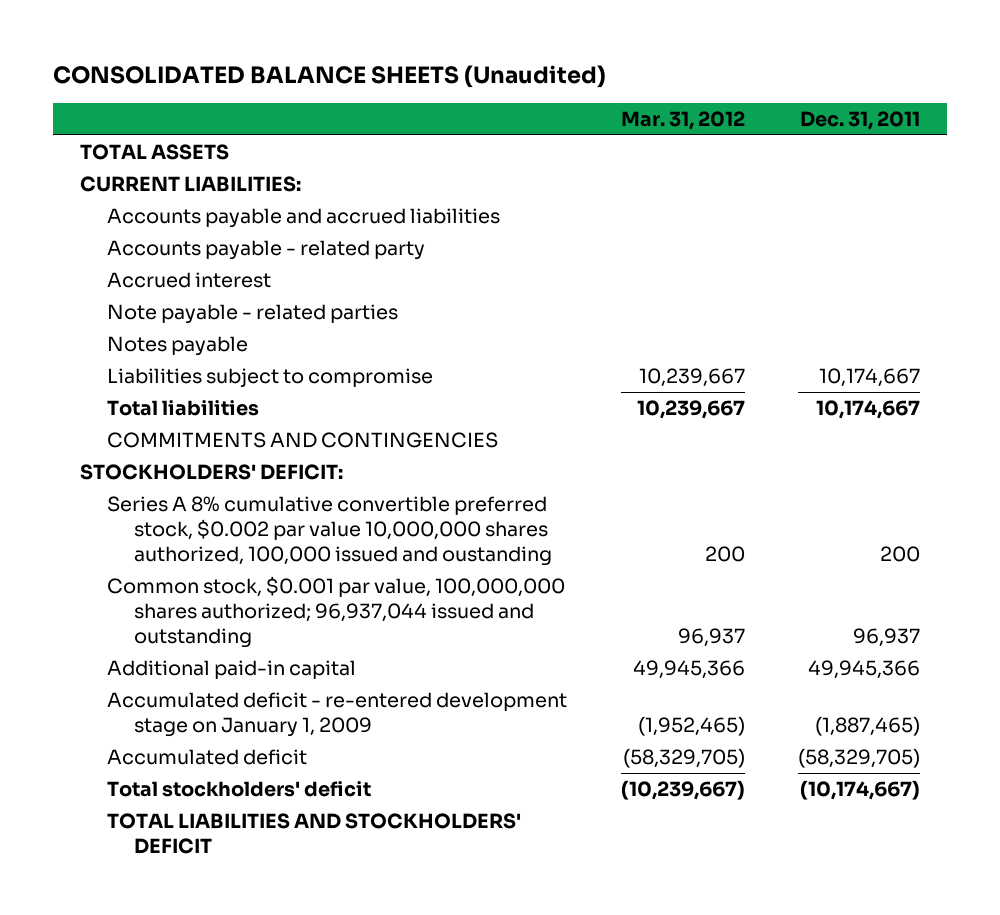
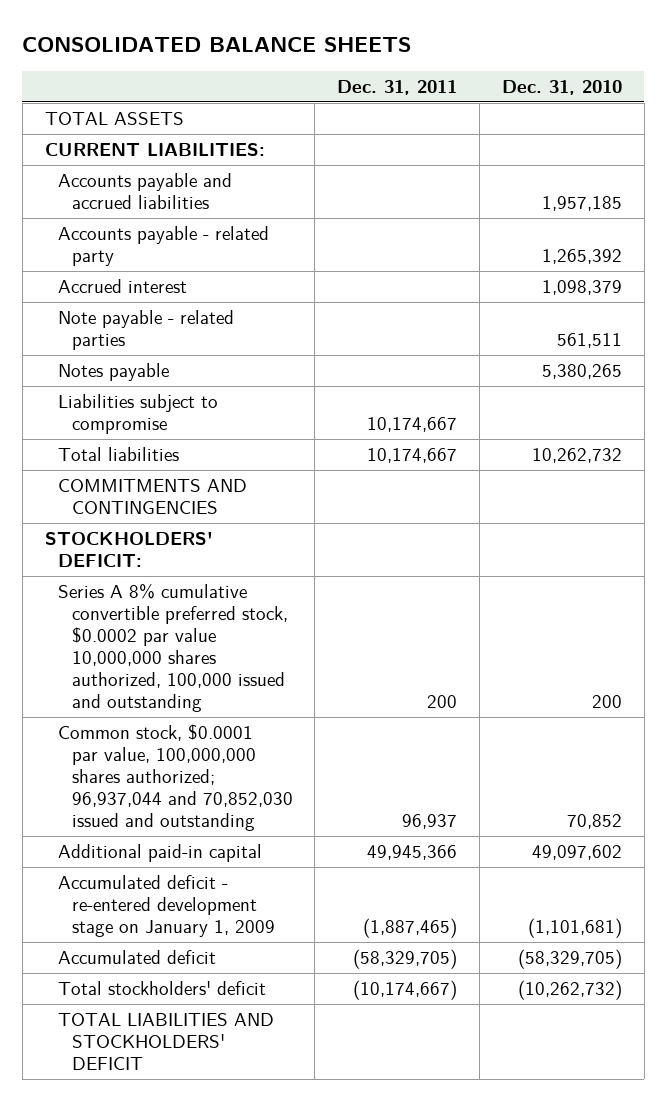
- CONSOLIDATED BALANCE SHEETS (Unaudited)
+ CONSOLIDATED BALANCE SHEETS
- | Mar. 31, 2012 | Dec. 31, 2011
+ | Dec. 31, 2011 | Dec. 31, 2010
- Series A 8% cumulative convertible preferred stock, $0.002 par value 10,000,000 shares authorized, 100,000 issued and oustanding | 200 | 200
- Common stock, $0.001 par value, 100,000,000 shares authorized; 96,937,044 issued and outstanding | 96,937 | 96,937
+ Series A 8% cumulative convertible preferred stock, $0.0002 par value 10,000,000 shares authorized, 100,000 issued and outstanding | 200 | 200
+ Common stock, $0.0001 par value, 100,000,000 shares authorized; 96,937,044 and 70,852,030 issued and outstanding | 96,937 | 70,852

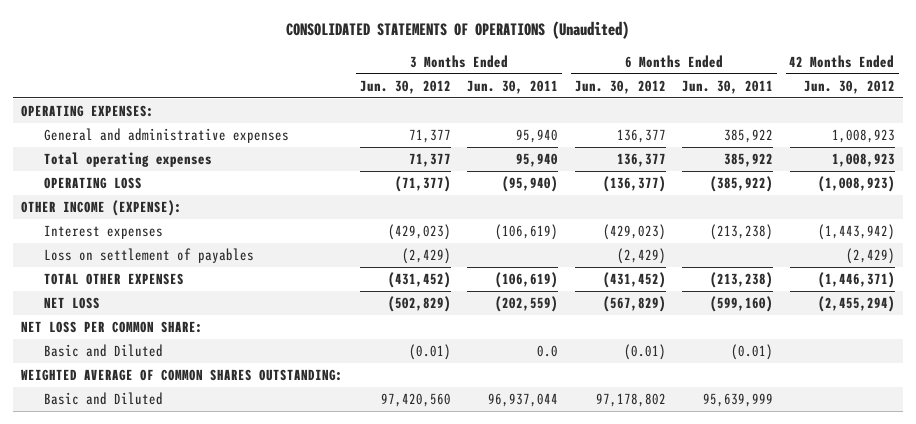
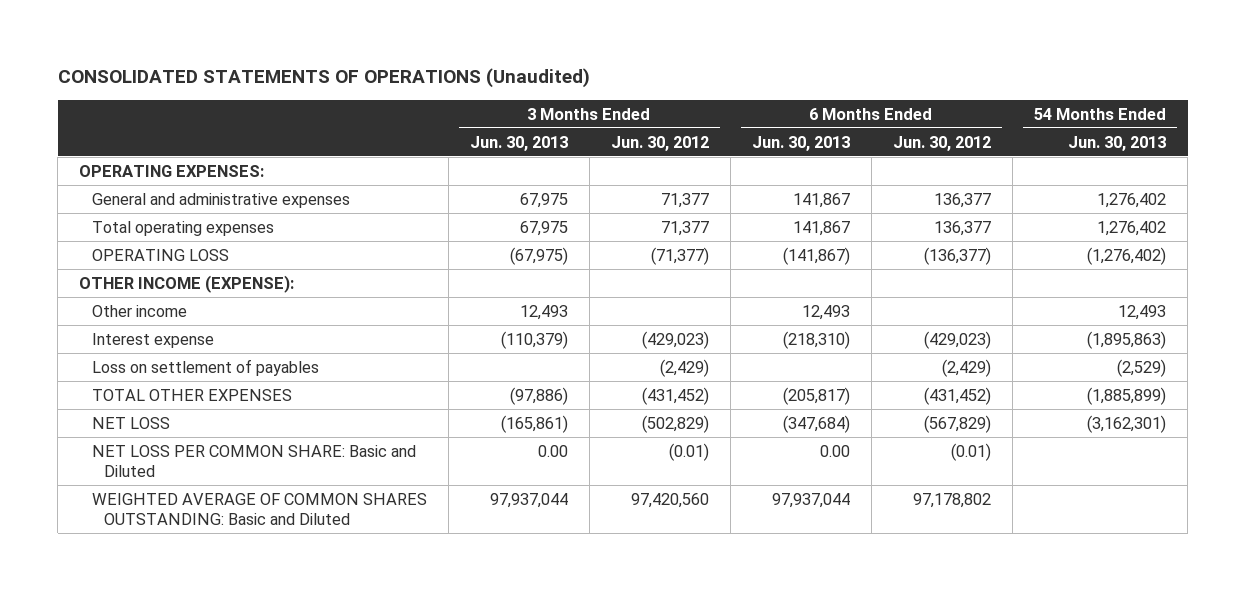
- | 3 Months Ended Jun. 30, 2012 | 3 Months Ended Jun. 30, 2011 | 6 Months Ended Jun. 30, 2012 | 6 Months Ended Jun. 30, 2011 | 42 Months Ended Jun. 30, 2012
+ | 3 Months Ended Jun. 30, 2013 | 3 Months Ended Jun. 30, 2012 | 6 Months Ended Jun. 30, 2013 | 6 Months Ended Jun. 30, 2012 | 54 Months Ended Jun. 30, 2013
- Interest expenses | (429,023) | (106,619) | (429,023) | (213,238) | (1,443,942)
+ Other income | 12,493 | | 12,493 | | 12,493
+ Interest expense | (110,379) | (429,023) | (218,310) | (429,023) | (1,895,863)
- NET LOSS PER COMMON SHARE:
- Basic and Diluted | (0.01) | 0.0 | (0.01) | (0.01) |
- WEIGHTED AVERAGE OF COMMON SHARES OUTSTANDING:
- Basic and Diluted | 97,420,560 | 96,937,044 | 97,178,802 | 95,639,999 |
+ NET LOSS PER COMMON SHARE: Basic and Diluted | 0.00 | (0.01) | 0.00 | (0.01) |
+ WEIGHTED AVERAGE OF COMMON SHARES OUTSTANDING: Basic and Diluted | 97,937,044 | 97,420,560 | 97,937,044 | 97,178,802 |

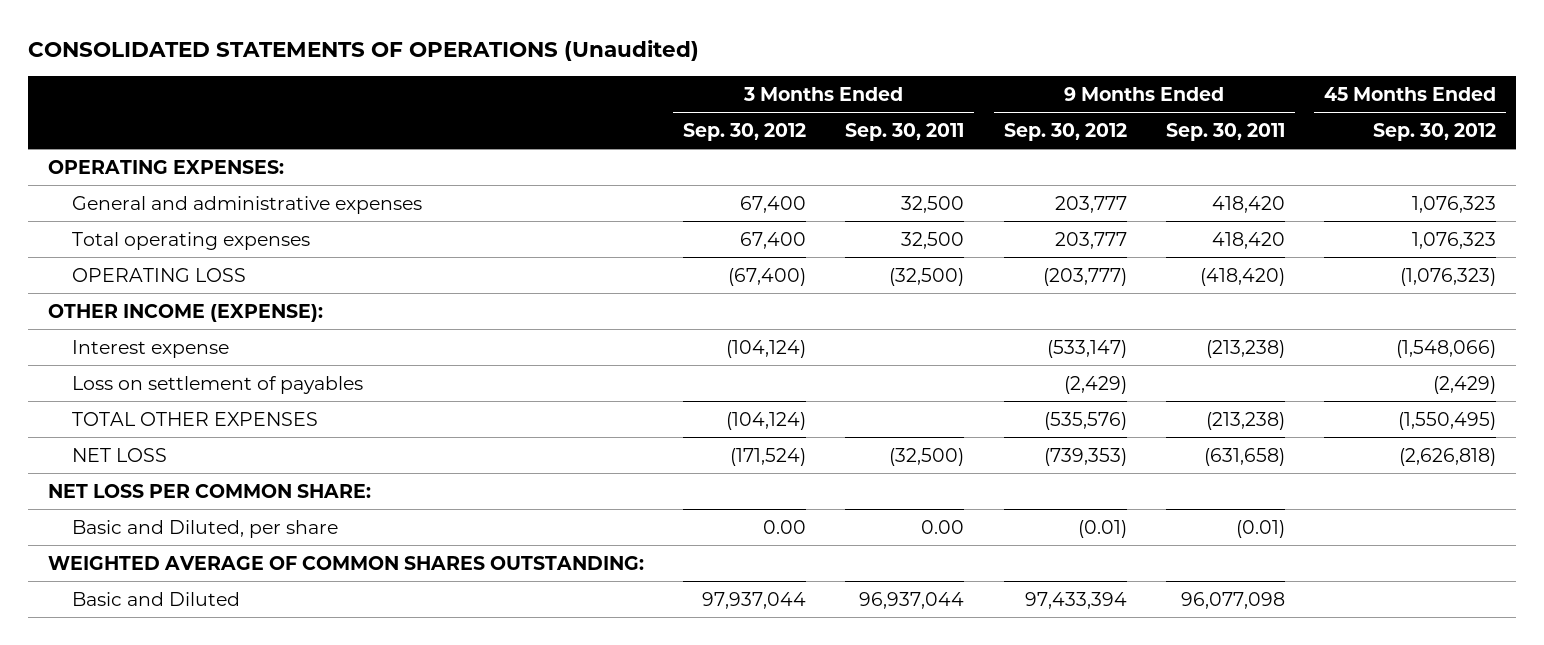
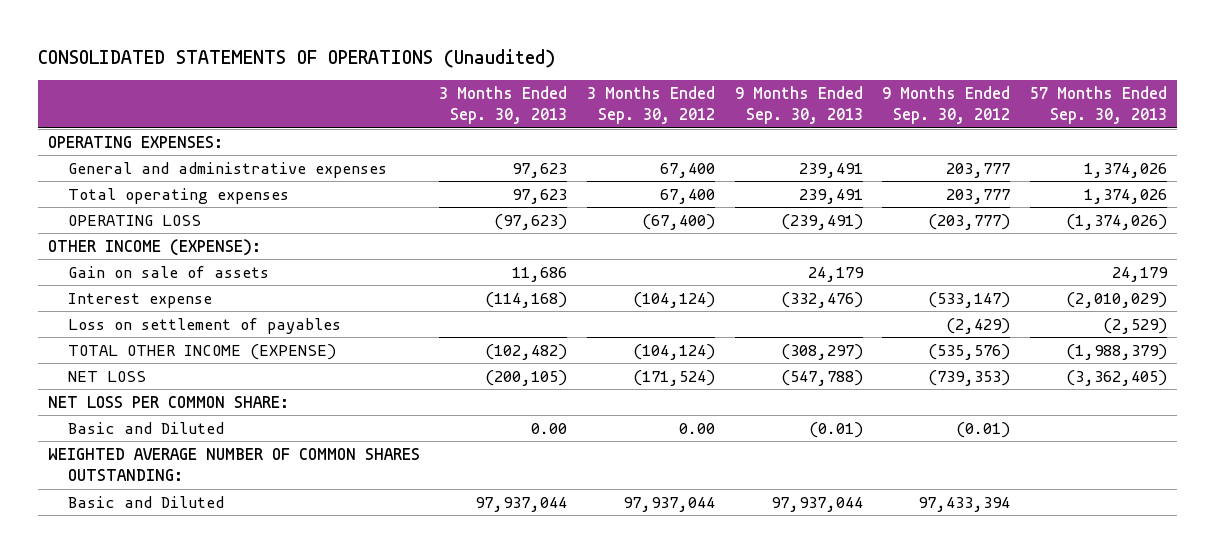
- | 3 Months Ended Sep. 30, 2012 | 3 Months Ended Sep. 30, 2011 | 9 Months Ended Sep. 30, 2012 | 9 Months Ended Sep. 30, 2011 | 45 Months Ended Sep. 30, 2012
+ | 3 Months Ended Sep. 30, 2013 | 3 Months Ended Sep. 30, 2012 | 9 Months Ended Sep. 30, 2013 | 9 Months Ended Sep. 30, 2012 | 57 Months Ended Sep. 30, 2013
+ Gain on sale of assets | 11,686 | | 24,179 | | 24,179
- TOTAL OTHER EXPENSES | (104,124) | | (535,576) | (213,238) | (1,550,495)
+ TOTAL OTHER INCOME (EXPENSE) | (102,482) | (104,124) | (308,297) | (535,576) | (1,988,379)
- Basic and Diluted, per share | 0.00 | 0.00 | (0.01) | (0.01) |
- WEIGHTED AVERAGE OF COMMON SHARES OUTSTANDING:
+ Basic and Diluted | 0.00 | 0.00 | (0.01) | (0.01) |
+ WEIGHTED AVERAGE NUMBER OF COMMON SHARES OUTSTANDING:

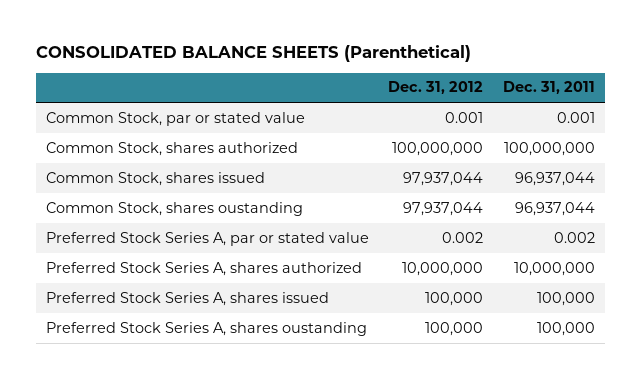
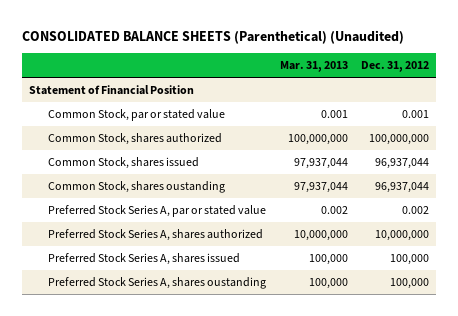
- CONSOLIDATED BALANCE SHEETS (Parenthetical)
+ CONSOLIDATED BALANCE SHEETS (Parenthetical) (Unaudited)
- | Dec. 31, 2012 | Dec. 31, 2011
+ | Mar. 31, 2013 | Dec. 31, 2012
+ Statement of Financial Position
- Common Stock, shares issued | 97,937,044 | 96,937,044
- Common Stock, shares oustanding | 97,937,044 | 96,937,044
+ Common Stock, shares issued | 97,937,044 | 96,937,044
+ Common Stock, shares oustanding | 97,937,044 | 96,937,044

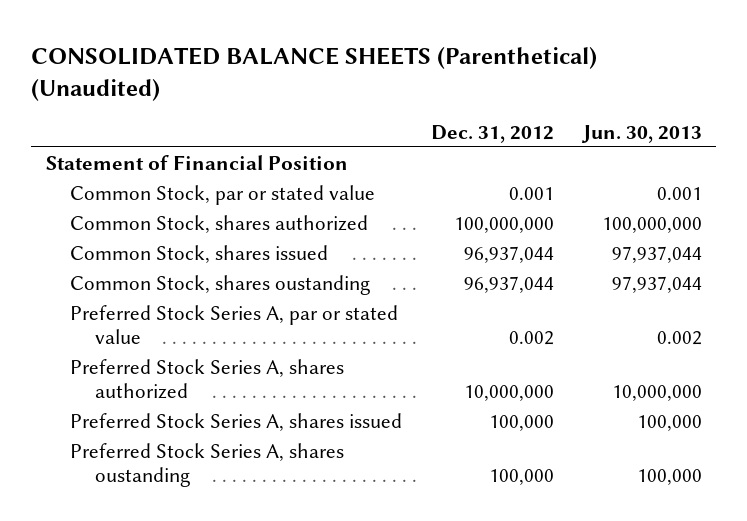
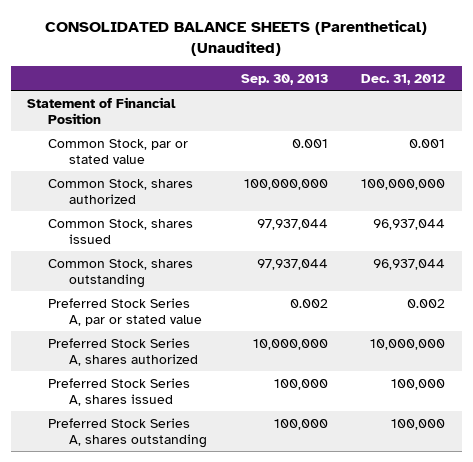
- | Dec. 31, 2012 | Jun. 30, 2013
+ | Sep. 30, 2013 | Dec. 31, 2012
- Common Stock, shares oustanding | 96,937,044 | 97,937,044
+ Common Stock, shares outstanding | 97,937,044 | 96,937,044
- Preferred Stock Series A, shares oustanding | 100,000 | 100,000
+ Preferred Stock Series A, shares outstanding | 100,000 | 100,000

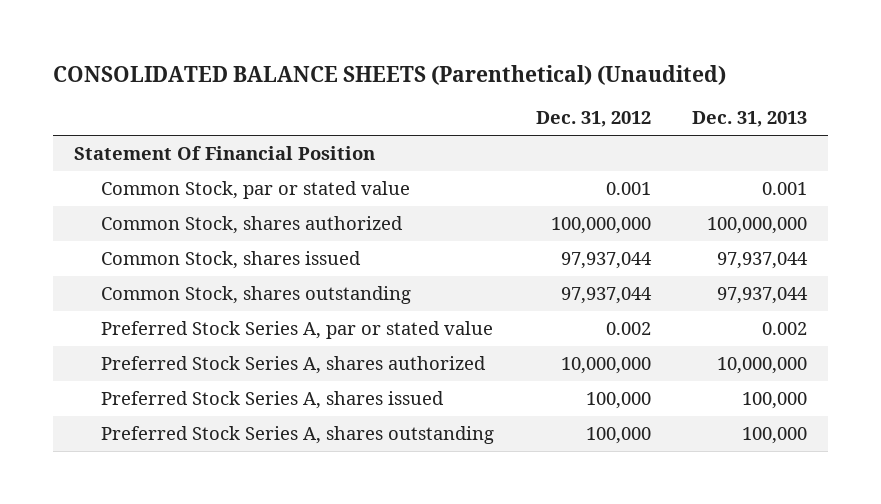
- | Sep. 30, 2013 | Dec. 31, 2012
+ | Dec. 31, 2012 | Dec. 31, 2013
- Statement of Financial Position
+ Statement Of Financial Position
- Common Stock, shares issued | 97,937,044 | 96,937,044
- Common Stock, shares outstanding | 97,937,044 | 96,937,044
+ Common Stock, shares issued | 97,937,044 | 97,937,044
+ Common Stock, shares outstanding | 97,937,044 | 97,937,044

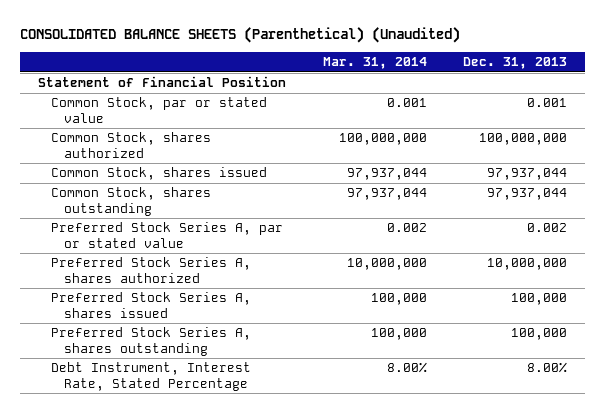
- | Dec. 31, 2012 | Dec. 31, 2013
+ | Mar. 31, 2014 | Dec. 31, 2013
- Statement Of Financial Position
+ Statement of Financial Position
+ Debt Instrument, Interest Rate, Stated Percentage | 8.00% | 8.00%

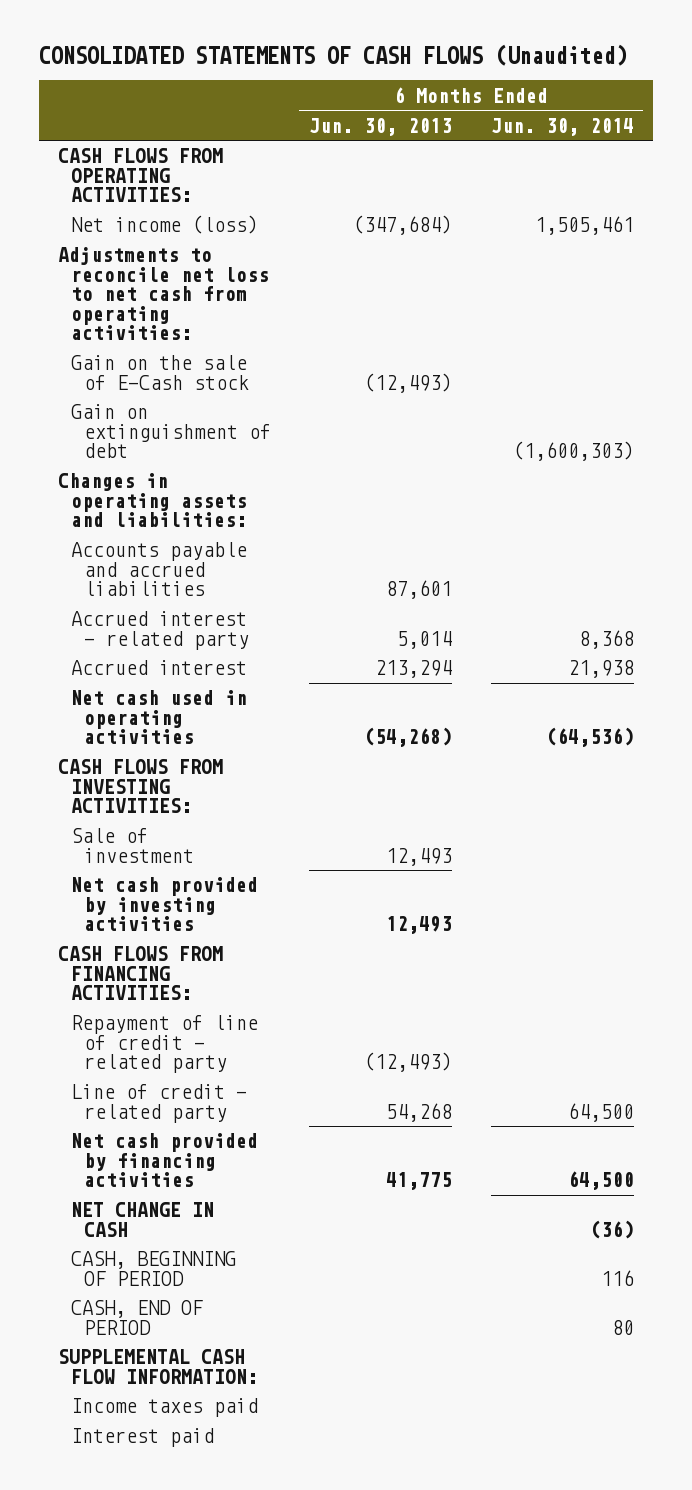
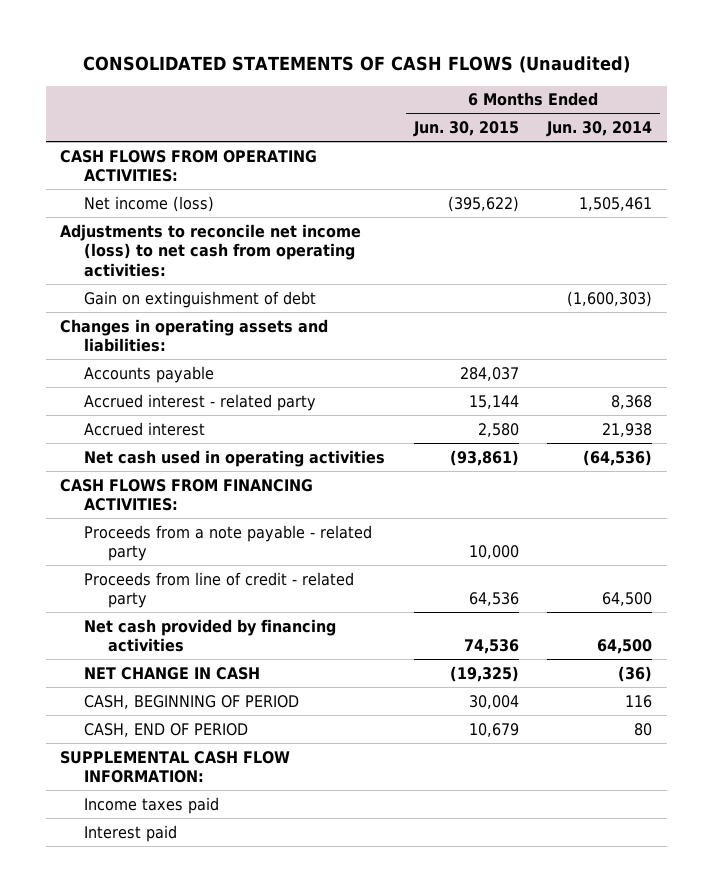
- | 6 Months Ended Jun. 30, 2013 | 6 Months Ended Jun. 30, 2014
+ | 6 Months Ended Jun. 30, 2015 | 6 Months Ended Jun. 30, 2014
- Adjustments to reconcile net loss to net cash from operating activities:
- Gain on the sale of E-Cash stock | (12,493) |
+ Adjustments to reconcile net income (loss) to net cash from operating activities:
- Accounts payable and accrued liabilities | 87,601 |
+ Accounts payable | 284,037 |
- CASH FLOWS FROM INVESTING ACTIVITIES:
- Sale of investment | 12,493 |
- Net cash provided by investing activities | 12,493 |
- Repayment of line of credit - related party | (12,493) |
- Line of credit - related party | 54,268 | 64,500
+ Proceeds from a note payable - related party | 10,000 |
+ Proceeds from line of credit - related party | 64,536 | 64,500

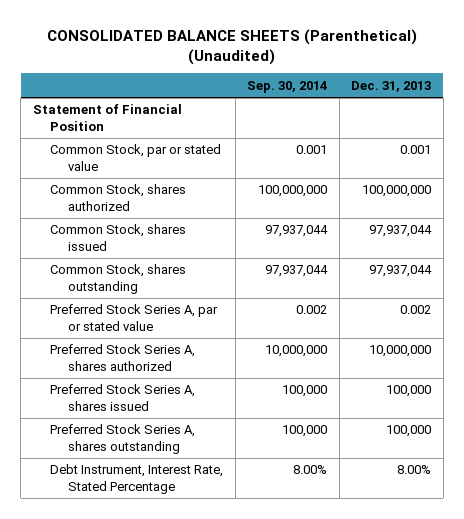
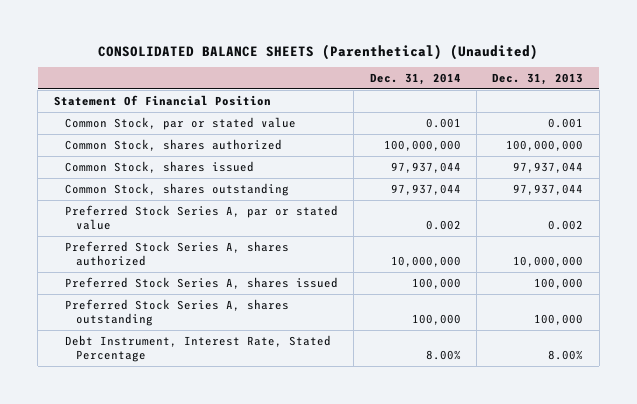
- | Sep. 30, 2014 | Dec. 31, 2013
+ | Dec. 31, 2014 | Dec. 31, 2013
- Statement of Financial Position
+ Statement Of Financial Position

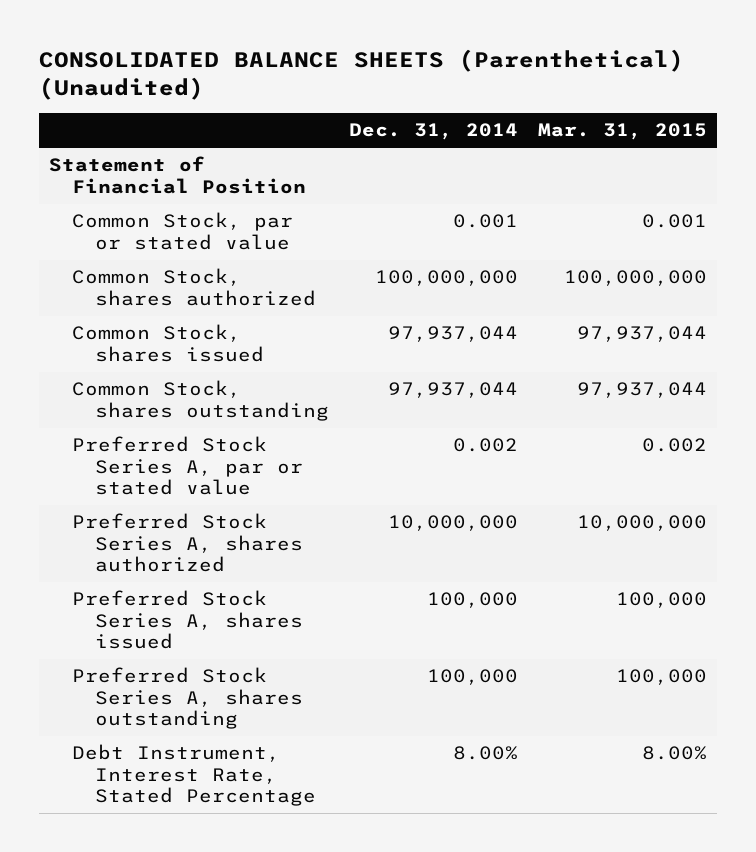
- | Dec. 31, 2014 | Dec. 31, 2013
+ | Dec. 31, 2014 | Mar. 31, 2015
- Statement Of Financial Position
+ Statement of Financial Position

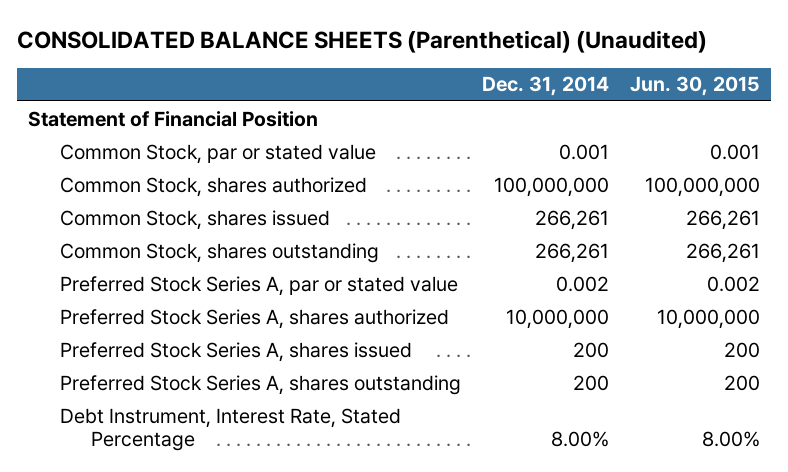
- | Dec. 31, 2014 | Mar. 31, 2015
+ | Dec. 31, 2014 | Jun. 30, 2015
- Common Stock, shares issued | 97,937,044 | 97,937,044
- Common Stock, shares outstanding | 97,937,044 | 97,937,044
+ Common Stock, shares issued | 266,261 | 266,261
+ Common Stock, shares outstanding | 266,261 | 266,261
- Preferred Stock Series A, shares issued | 100,000 | 100,000
- Preferred Stock Series A, shares outstanding | 100,000 | 100,000
+ Preferred Stock Series A, shares issued | 200 | 200
+ Preferred Stock Series A, shares outstanding | 200 | 200

